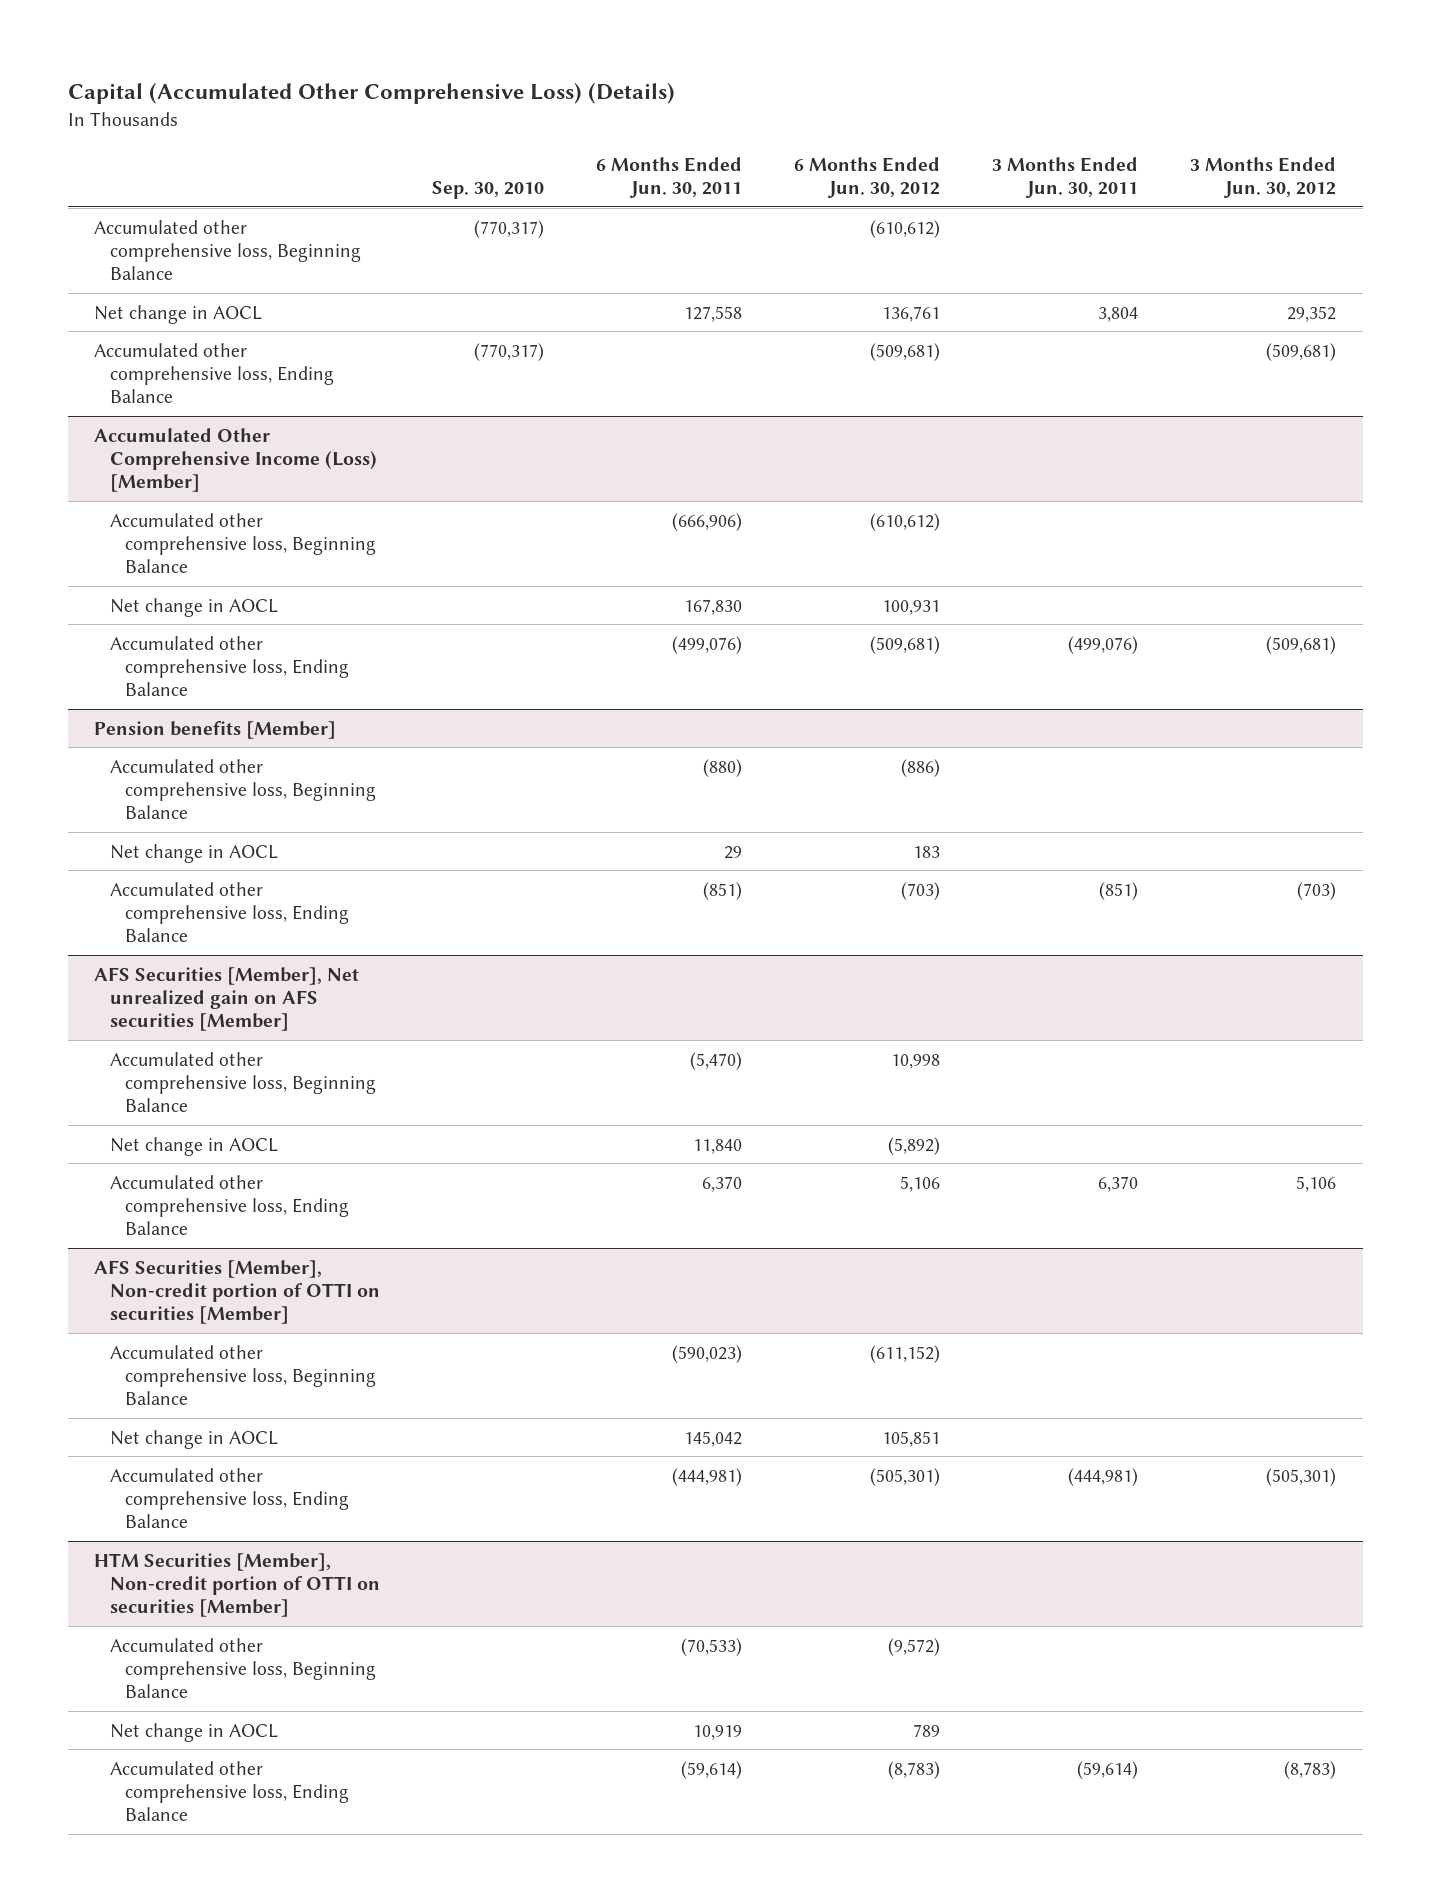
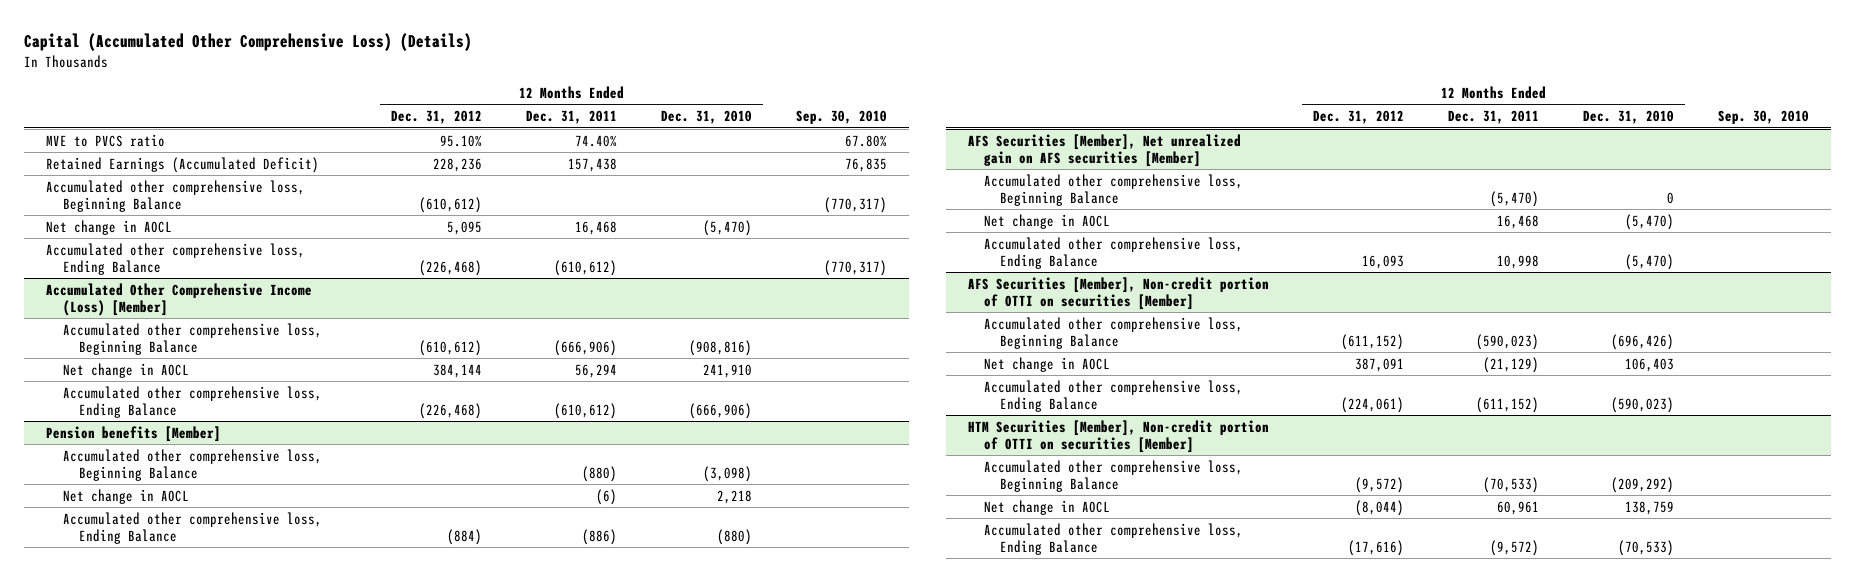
- | Sep. 30, 2010 | 6 Months Ended Jun. 30, 2011 | 6 Months Ended Jun. 30, 2012 | 3 Months Ended Jun. 30, 2011 | 3 Months Ended Jun. 30, 2012
+ | 12 Months Ended Dec. 31, 2012 | 12 Months Ended Dec. 31, 2011 | 12 Months Ended Dec. 31, 2010 | Sep. 30, 2010
+ MVE to PVCS ratio | 95.10% | 74.40% | | 67.80%
+ Retained Earnings (Accumulated Deficit) | 228,236 | 157,438 | | 76,835

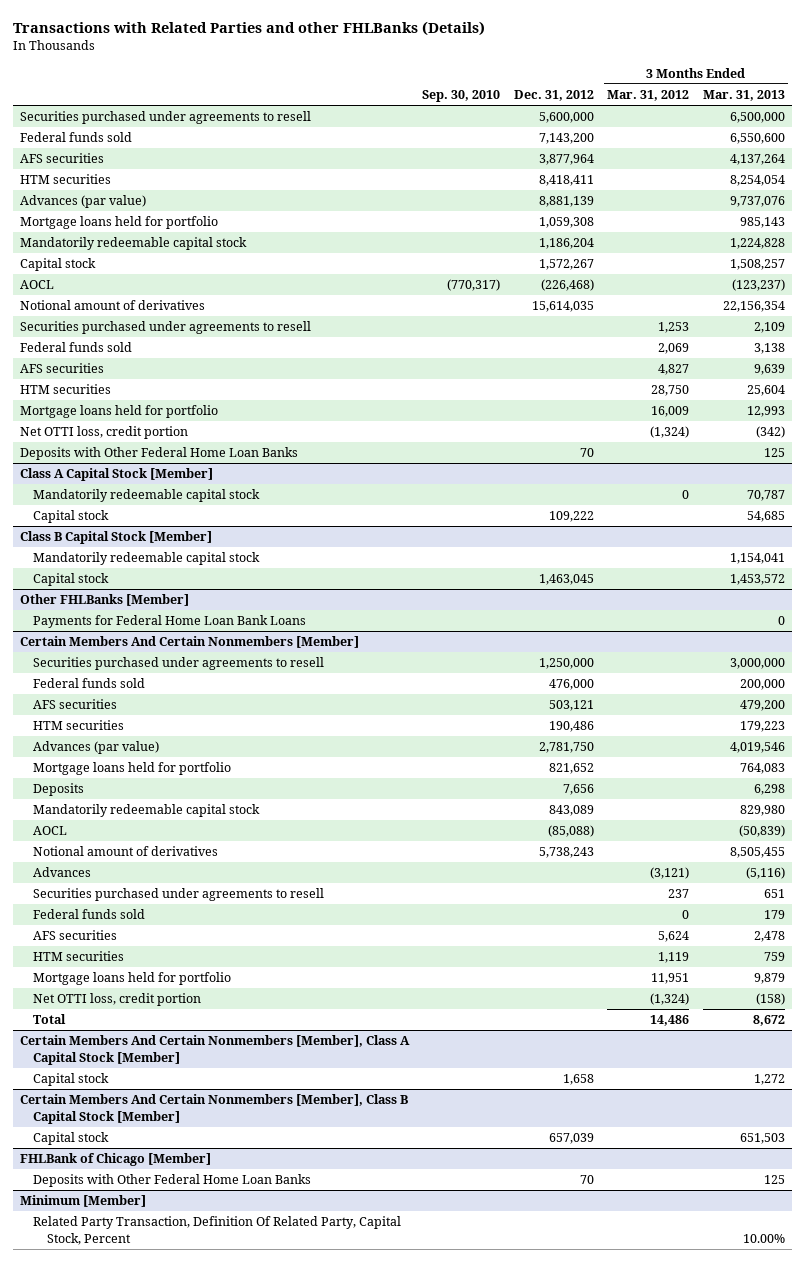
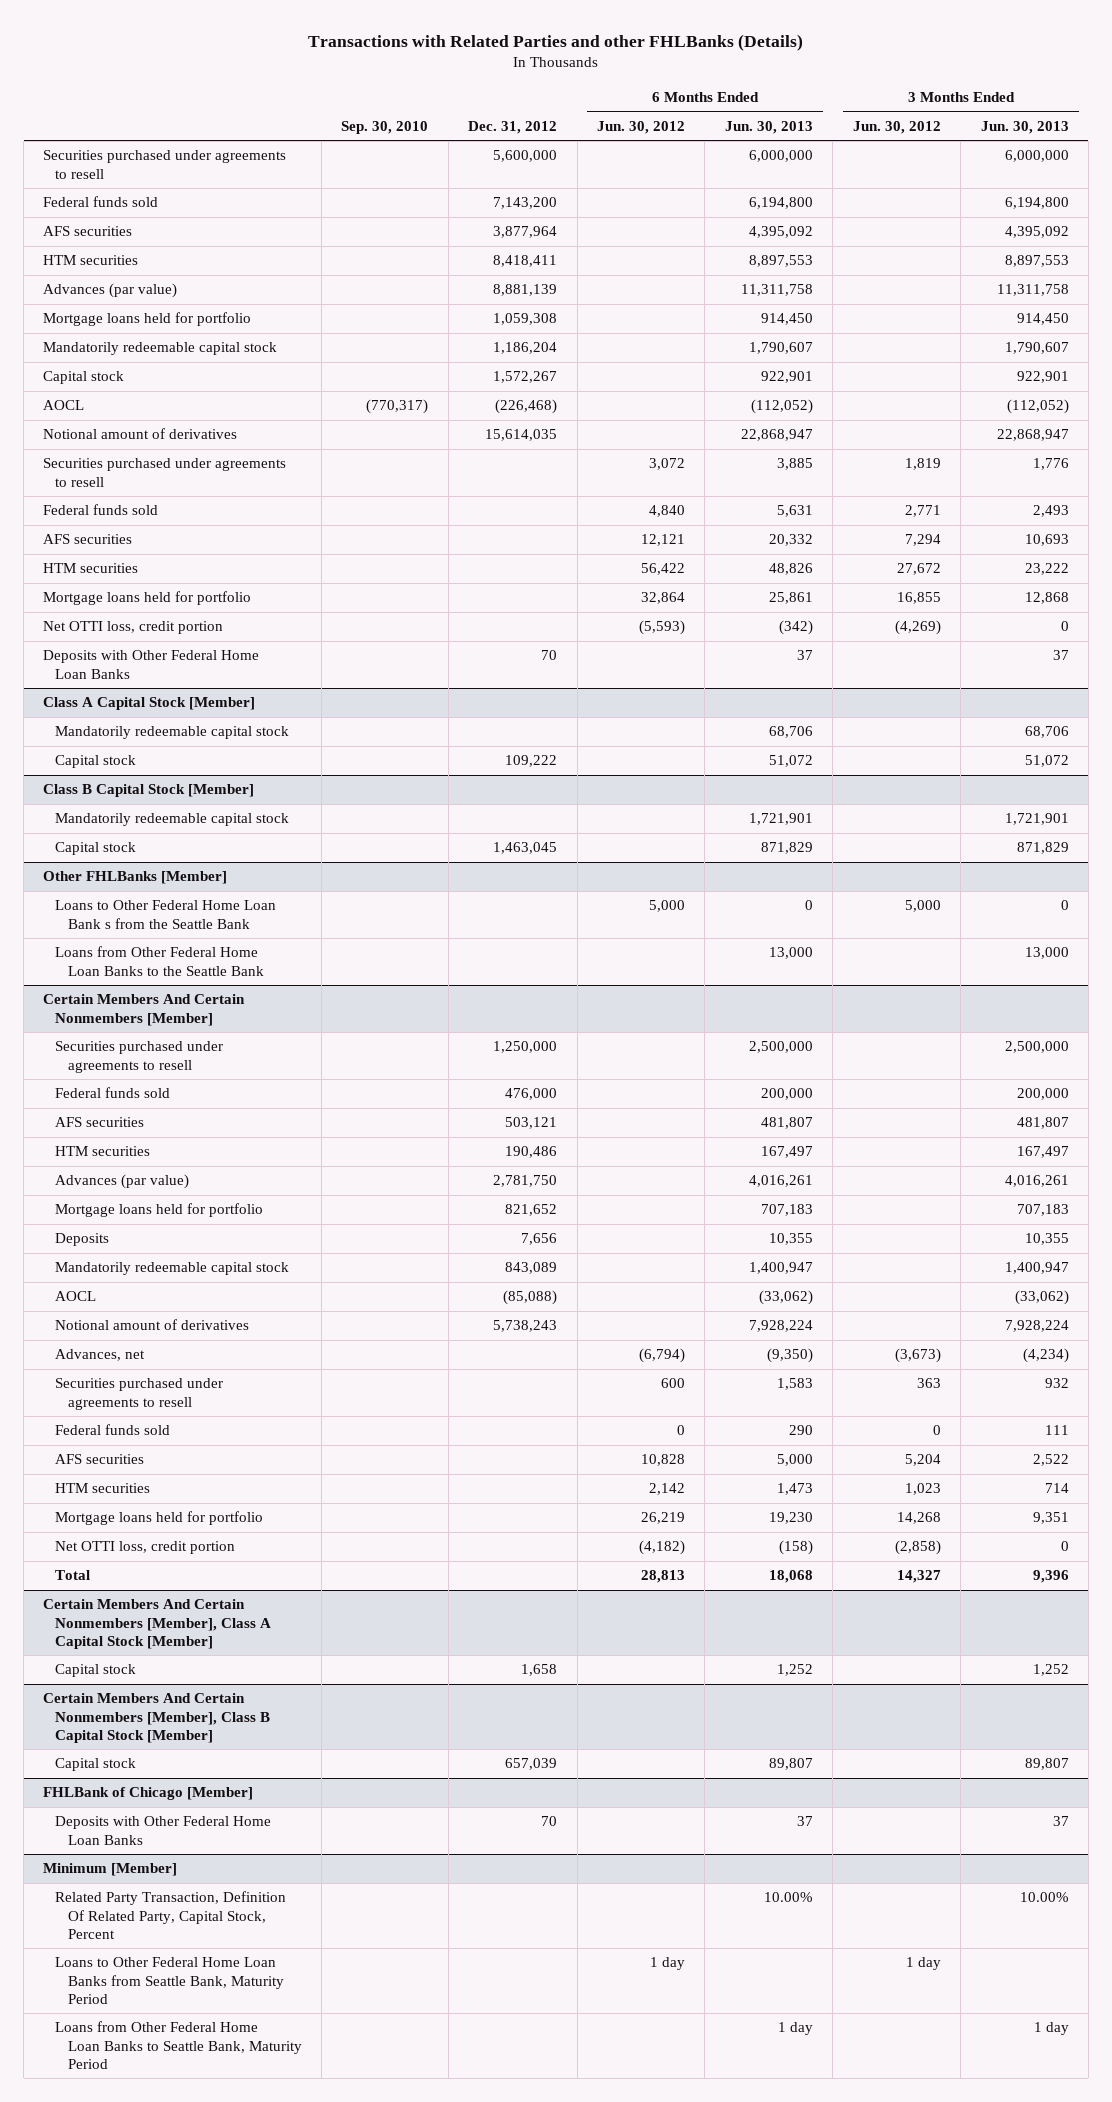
- | Sep. 30, 2010 | Dec. 31, 2012 | 3 Months Ended Mar. 31, 2012 | 3 Months Ended Mar. 31, 2013
+ | Sep. 30, 2010 | Dec. 31, 2012 | 6 Months Ended Jun. 30, 2012 | 6 Months Ended Jun. 30, 2013 | 3 Months Ended Jun. 30, 2012 | 3 Months Ended Jun. 30, 2013
@ Other FHLBanks [Member]
- Payments for Federal Home Loan Bank Loans | | | | 0
+ Loans to Other Federal Home Loan Bank s from the Seattle Bank | | | 5,000 | 0 | 5,000 | 0
+ Loans from Other Federal Home Loan Banks to the Seattle Bank | | | | 13,000 | | 13,000
@ Certain Members And Certain Nonmembers [Member]
- Advances | | | (3,121) | (5,116)
+ Advances, net | | | (6,794) | (9,350) | (3,673) | (4,234)
@ Minimum [Member]
+ Loans to Other Federal Home Loan Banks from Seattle Bank, Maturity Period | | | 1 day | | 1 day |
+ Loans from Other Federal Home Loan Banks to Seattle Bank, Maturity Period | | | | 1 day | | 1 day

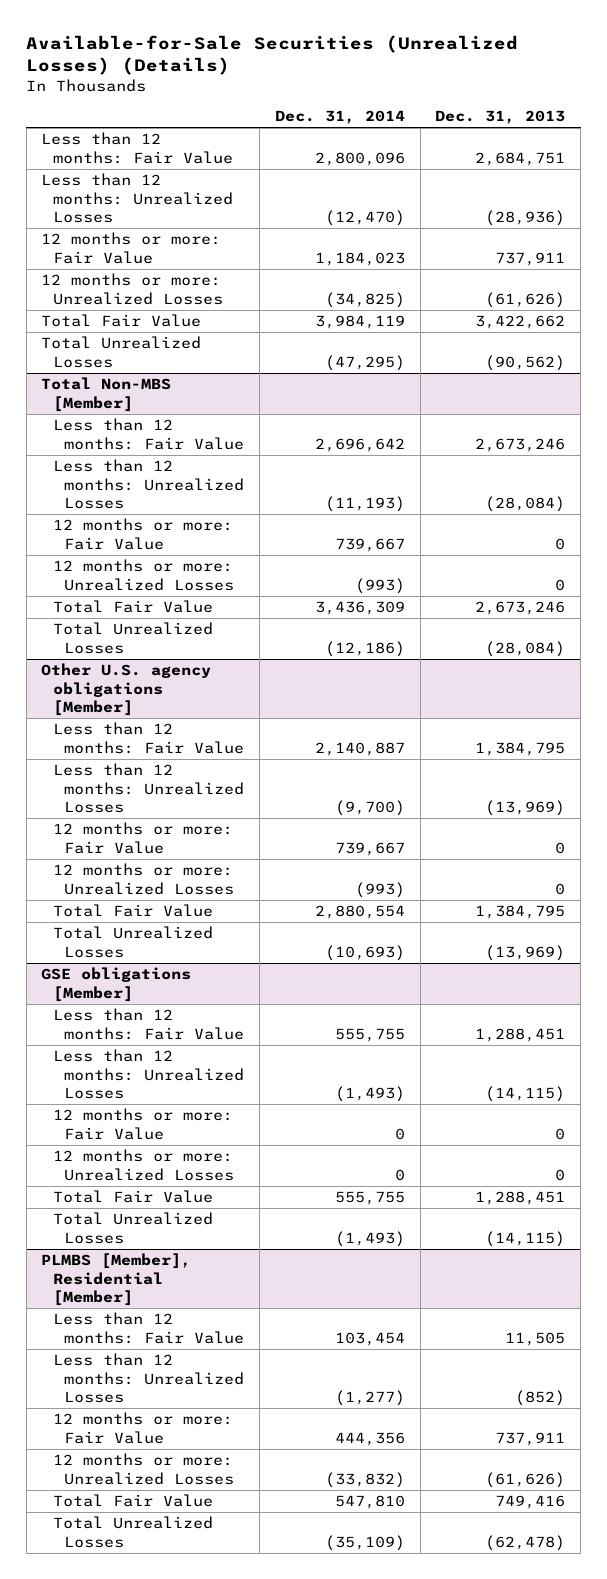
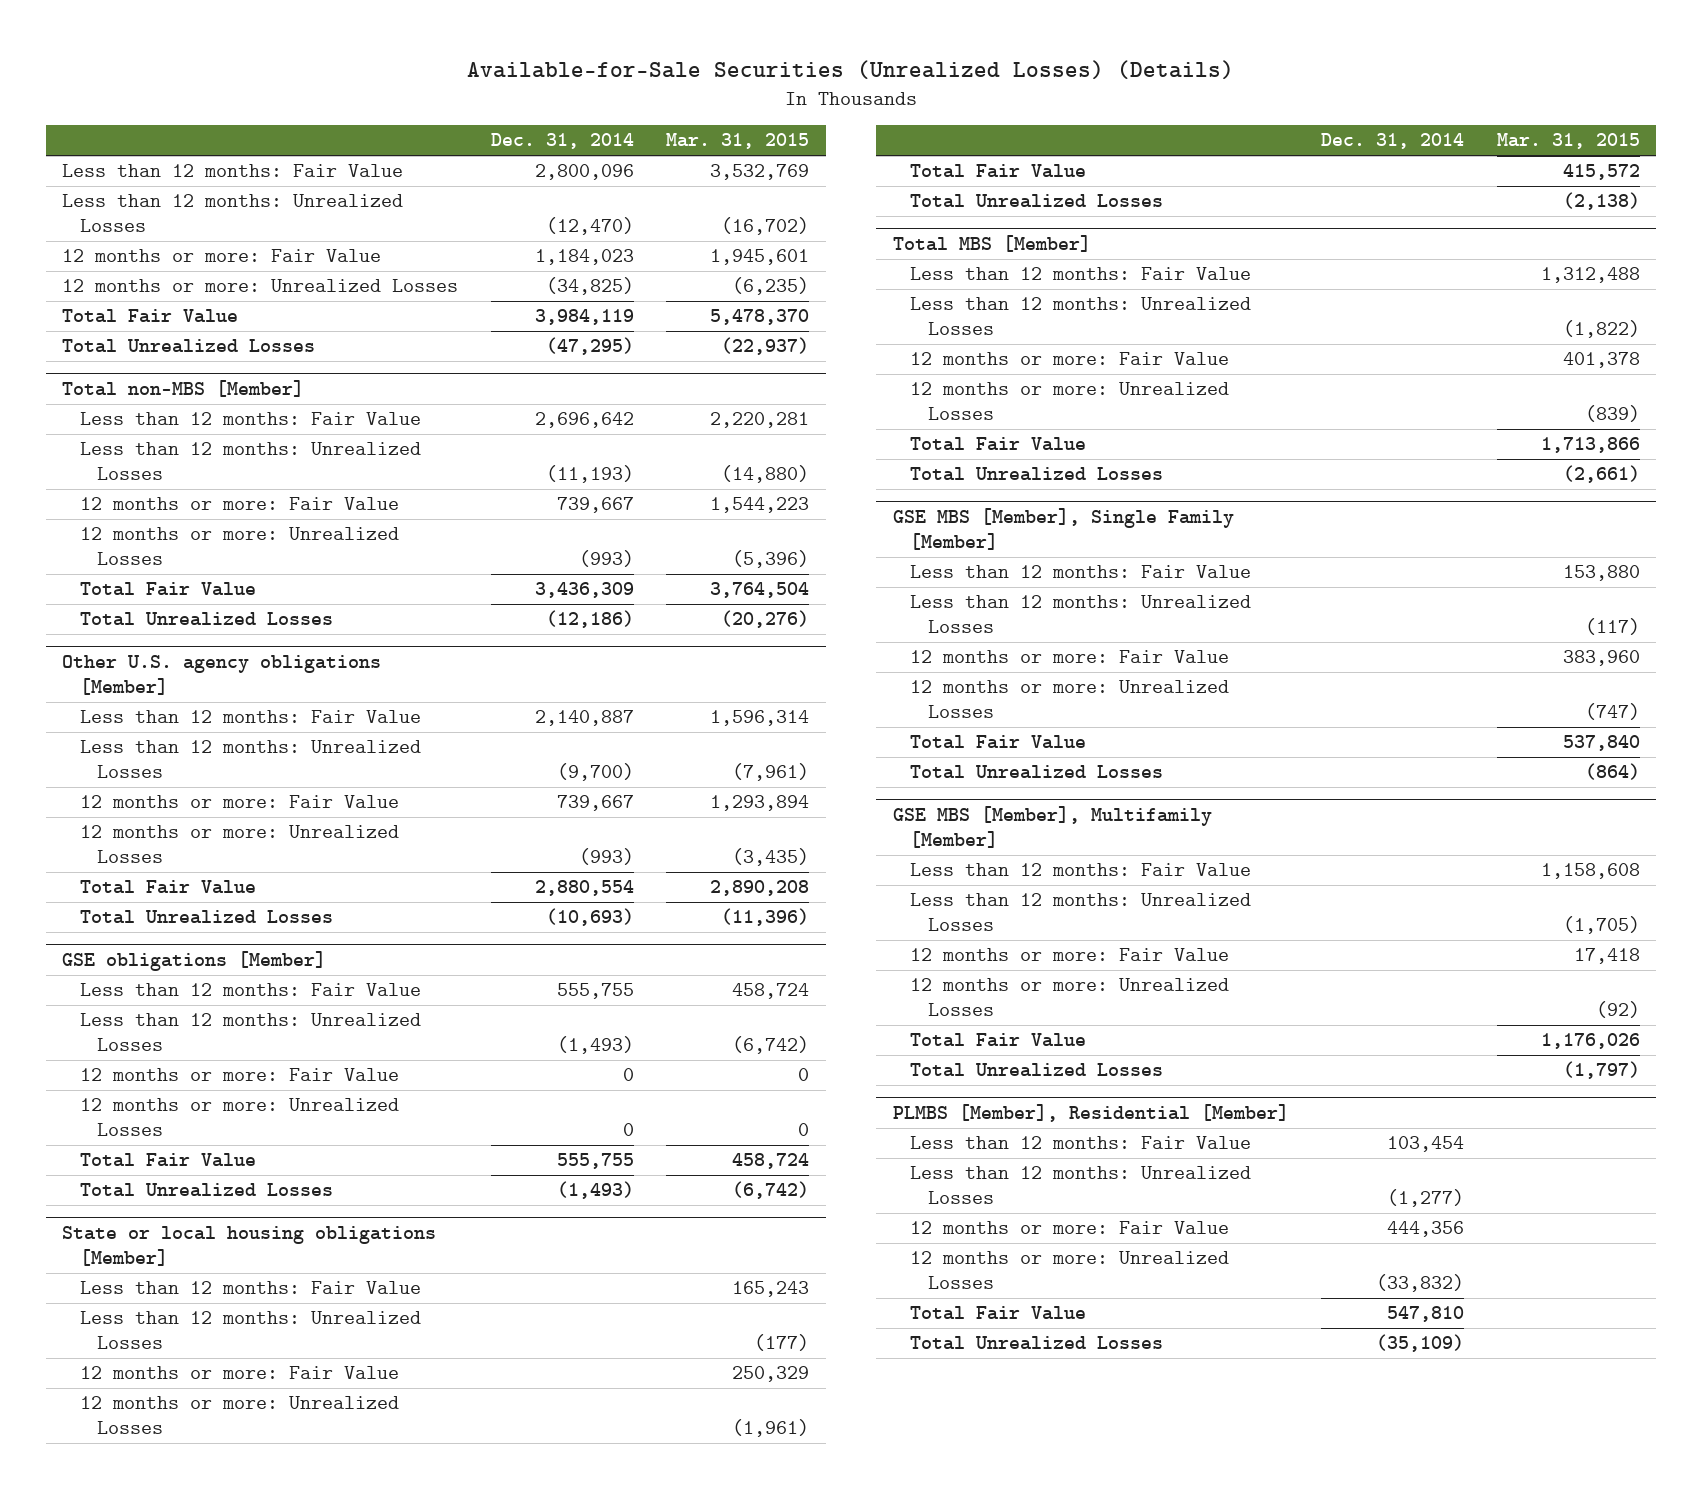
- | Dec. 31, 2014 | Dec. 31, 2013
+ | Dec. 31, 2014 | Mar. 31, 2015
- Total Non-MBS [Member]
+ Total non-MBS [Member]
+ State or local housing obligations [Member]
+ Less than 12 months: Fair Value | | 165,243
+ Less than 12 months: Unrealized Losses | | (177)
+ 12 months or more: Fair Value | | 250,329
+ 12 months or more: Unrealized Losses | | (1,961)
+ Total Fair Value | | 415,572
+ Total Unrealized Losses | | (2,138)
+ Total MBS [Member]
+ Less than 12 months: Fair Value | | 1,312,488
+ Less than 12 months: Unrealized Losses | | (1,822)
+ 12 months or more: Fair Value | | 401,378
+ 12 months or more: Unrealized Losses | | (839)
+ Total Fair Value | | 1,713,866
+ Total Unrealized Losses | | (2,661)
+ GSE MBS [Member], Single Family [Member]
+ Less than 12 months: Fair Value | | 153,880
+ Less than 12 months: Unrealized Losses | | (117)
+ 12 months or more: Fair Value | | 383,960
+ 12 months or more: Unrealized Losses | | (747)
+ Total Fair Value | | 537,840
+ Total Unrealized Losses | | (864)
+ GSE MBS [Member], Multifamily [Member]
+ Less than 12 months: Fair Value | | 1,158,608
+ Less than 12 months: Unrealized Losses | | (1,705)
+ 12 months or more: Fair Value | | 17,418
+ 12 months or more: Unrealized Losses | | (92)
+ Total Fair Value | | 1,176,026
+ Total Unrealized Losses | | (1,797)

